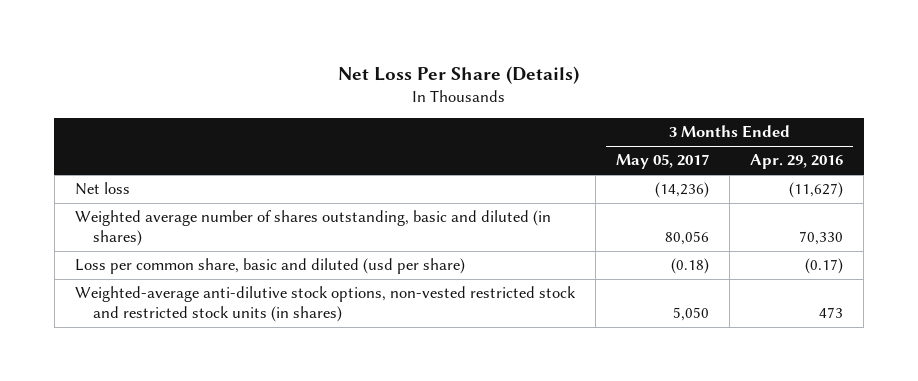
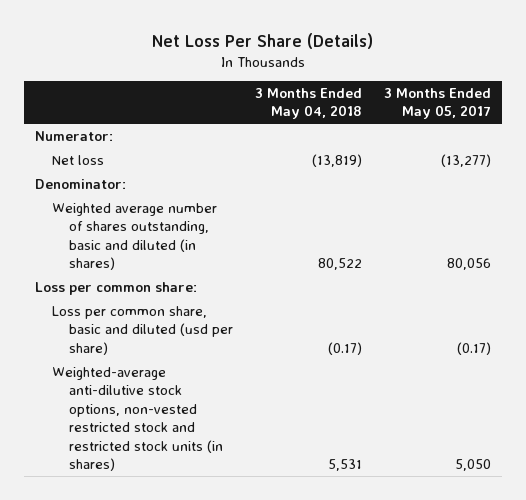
- | 3 Months Ended May 05, 2017 | 3 Months Ended Apr. 29, 2016
+ | 3 Months Ended May 04, 2018 | 3 Months Ended May 05, 2017
- Net loss | (14,236) | (11,627)
+ Numerator:
+ Net loss | (13,819) | (13,277)
+ Denominator:
- Loss per common share, basic and diluted (usd per share) | (0.18) | (0.17)
+ Loss per common share:
+ Loss per common share, basic and diluted (usd per share) | (0.17) | (0.17)

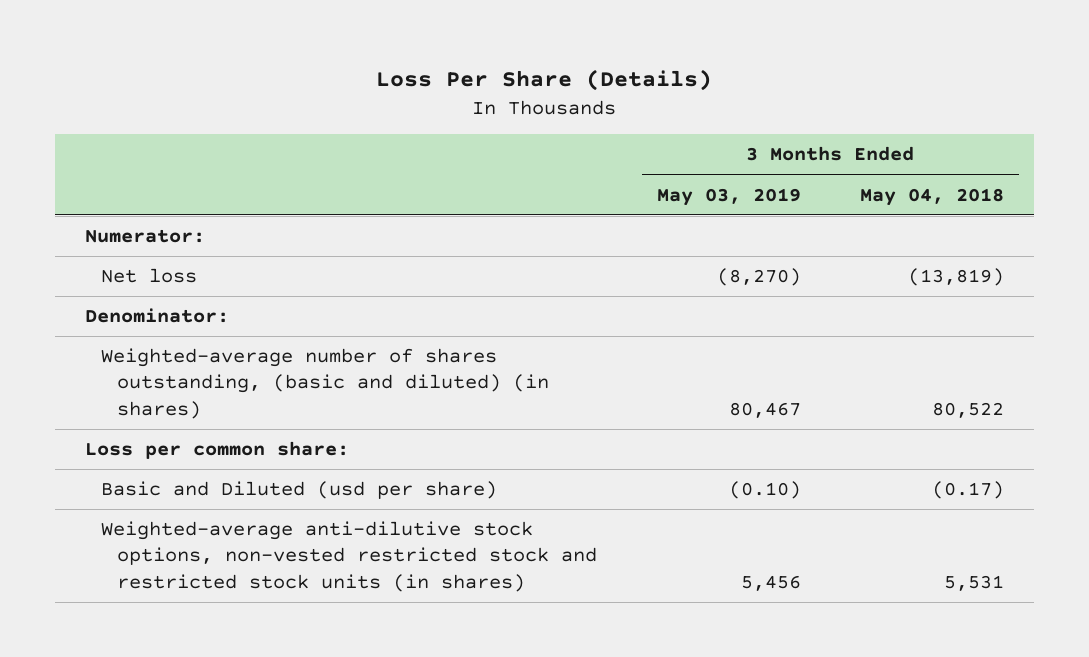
- Net Loss Per Share (Details)
+ Loss Per Share (Details)
- | 3 Months Ended May 04, 2018 | 3 Months Ended May 05, 2017
+ | 3 Months Ended May 03, 2019 | 3 Months Ended May 04, 2018
- Weighted average number of shares outstanding, basic and diluted (in shares) | 80,522 | 80,056
+ Weighted-average number of shares outstanding, (basic and diluted) (in shares) | 80,467 | 80,522
- Loss per common share, basic and diluted (usd per share) | (0.17) | (0.17)
+ Basic and Diluted (usd per share) | (0.10) | (0.17)

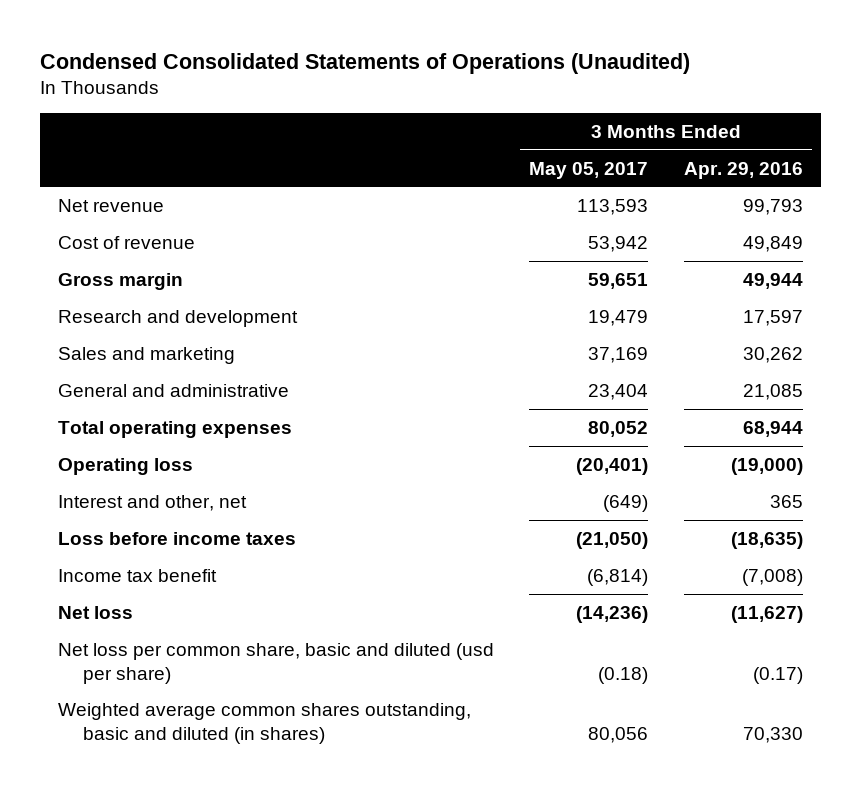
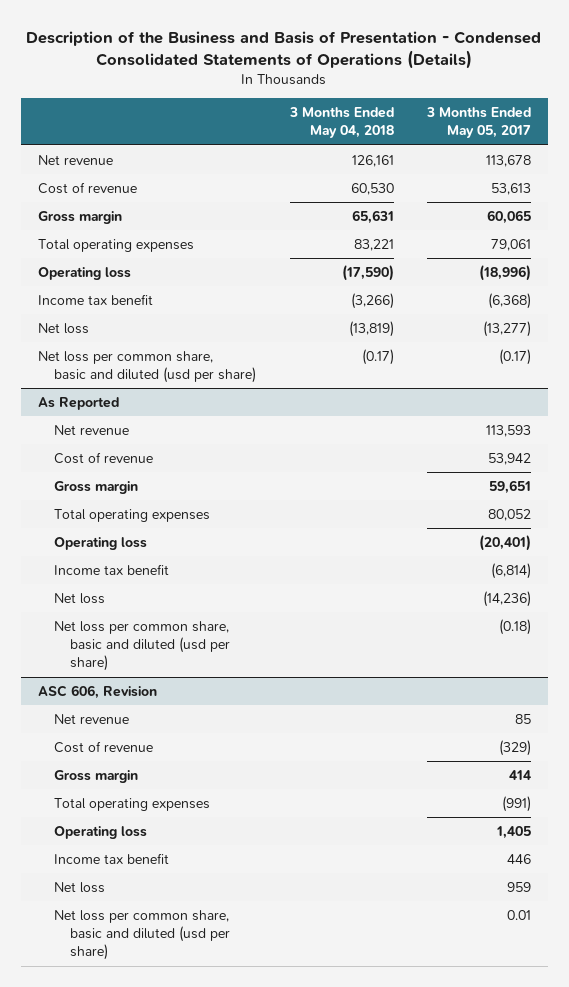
- Condensed Consolidated Statements of Operations (Unaudited)
+ Description of the Business and Basis of Presentation - Condensed Consolidated Statements of Operations (Details)
- | 3 Months Ended May 05, 2017 | 3 Months Ended Apr. 29, 2016
+ | 3 Months Ended May 04, 2018 | 3 Months Ended May 05, 2017
+ Net revenue | 126,161 | 113,678
+ Cost of revenue | 60,530 | 53,613
+ Gross margin | 65,631 | 60,065
+ Total operating expenses | 83,221 | 79,061
+ Operating loss | (17,590) | (18,996)
+ Income tax benefit | (3,266) | (6,368)
+ Net loss | (13,819) | (13,277)
+ Net loss per common share, basic and diluted (usd per share) | (0.17) | (0.17)
+ As Reported
- Research and development | 19,479 | 17,597
- Sales and marketing | 37,169 | 30,262
- General and administrative | 23,404 | 21,085
- Interest and other, net | (649) | 365
- Loss before income taxes | (21,050) | (18,635)
- Weighted average common shares outstanding, basic and diluted (in shares) | 80,056 | 70,330
+ ASC 606, Revision
+ Net revenue | | 85
+ Cost of revenue | | (329)
+ Gross margin | | 414
+ Total operating expenses | | (991)
+ Operating loss | | 1,405
+ Income tax benefit | | 446
+ Net loss | | 959
+ Net loss per common share, basic and diluted (usd per share) | | 0.01

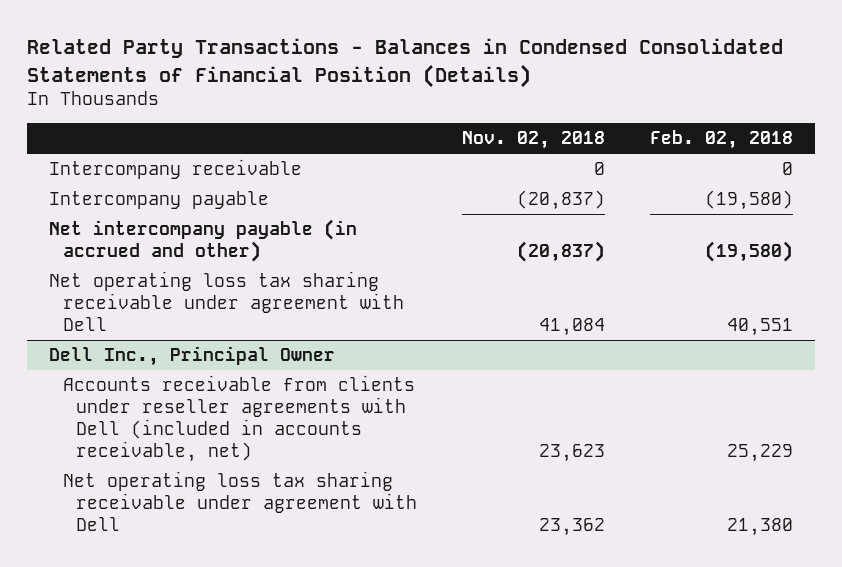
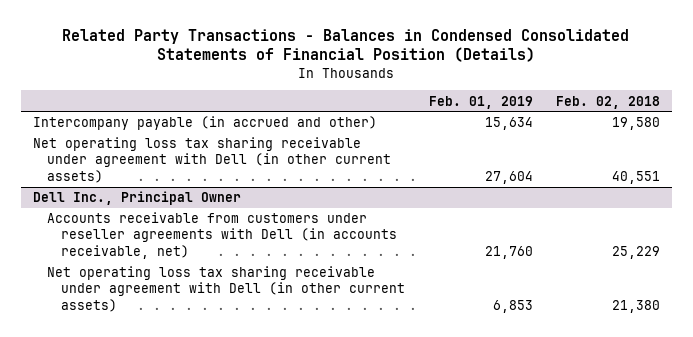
- | Nov. 02, 2018 | Feb. 02, 2018
+ | Feb. 01, 2019 | Feb. 02, 2018
- Intercompany receivable | 0 | 0
- Intercompany payable | (20,837) | (19,580)
- Net intercompany payable (in accrued and other) | (20,837) | (19,580)
- Net operating loss tax sharing receivable under agreement with Dell | 41,084 | 40,551
+ Intercompany payable (in accrued and other) | 15,634 | 19,580
+ Net operating loss tax sharing receivable under agreement with Dell (in other current assets) | 27,604 | 40,551
@ Dell Inc., Principal Owner
- Accounts receivable from clients under reseller agreements with Dell (included in accounts receivable, net) | 23,623 | 25,229
- Net operating loss tax sharing receivable under agreement with Dell | 23,362 | 21,380
+ Accounts receivable from customers under reseller agreements with Dell (in accounts receivable, net) | 21,760 | 25,229
+ Net operating loss tax sharing receivable under agreement with Dell (in other current assets) | 6,853 | 21,380

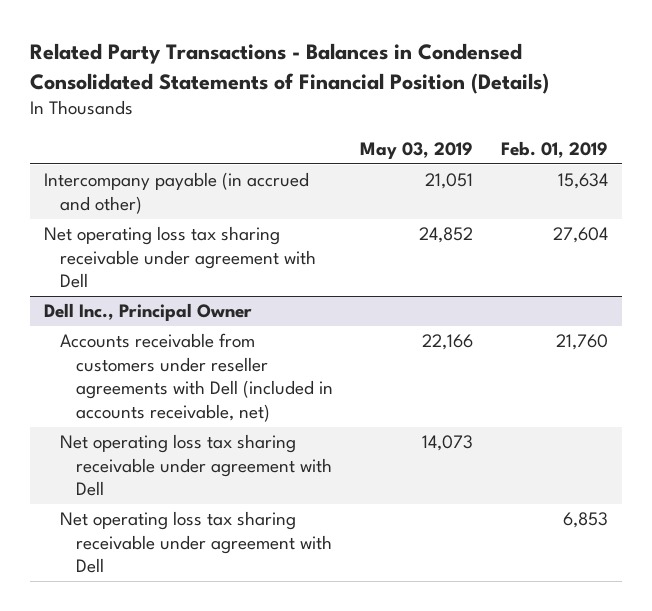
- | Feb. 01, 2019 | Feb. 02, 2018
+ | May 03, 2019 | Feb. 01, 2019
- Net operating loss tax sharing receivable under agreement with Dell (in other current assets) | 27,604 | 40,551
+ Net operating loss tax sharing receivable under agreement with Dell | 24,852 | 27,604
@ Dell Inc., Principal Owner
- Accounts receivable from customers under reseller agreements with Dell (in accounts receivable, net) | 21,760 | 25,229
- Net operating loss tax sharing receivable under agreement with Dell (in other current assets) | 6,853 | 21,380
+ Accounts receivable from customers under reseller agreements with Dell (included in accounts receivable, net) | 22,166 | 21,760
+ Net operating loss tax sharing receivable under agreement with Dell | 14,073 |
+ Net operating loss tax sharing receivable under agreement with Dell | | 6,853

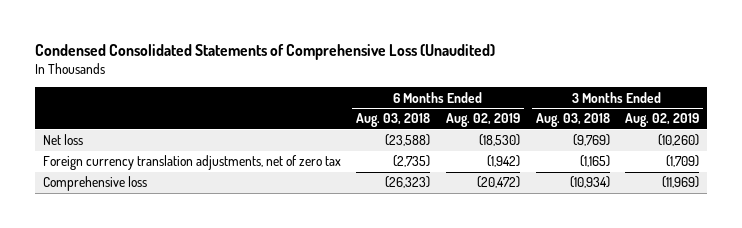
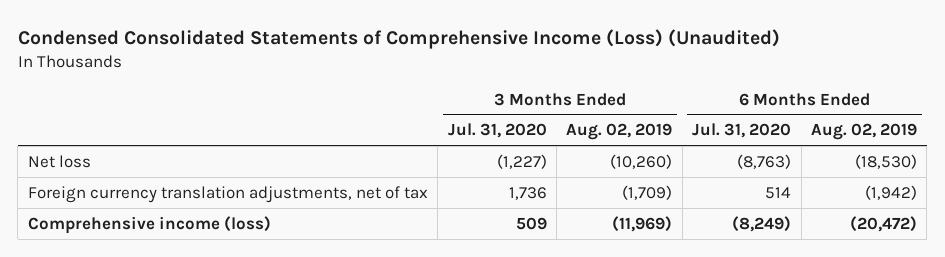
- Condensed Consolidated Statements of Comprehensive Loss (Unaudited)
+ Condensed Consolidated Statements of Comprehensive Income (Loss) (Unaudited)
- | 6 Months Ended Aug. 03, 2018 | 6 Months Ended Aug. 02, 2019 | 3 Months Ended Aug. 03, 2018 | 3 Months Ended Aug. 02, 2019
+ | 3 Months Ended Jul. 31, 2020 | 3 Months Ended Aug. 02, 2019 | 6 Months Ended Jul. 31, 2020 | 6 Months Ended Aug. 02, 2019
- Foreign currency translation adjustments, net of zero tax | (2,735) | (1,942) | (1,165) | (1,709)
- Comprehensive loss | (26,323) | (20,472) | (10,934) | (11,969)
+ Foreign currency translation adjustments, net of tax | 1,736 | (1,709) | 514 | (1,942)
+ Comprehensive income (loss) | 509 | (11,969) | (8,249) | (20,472)

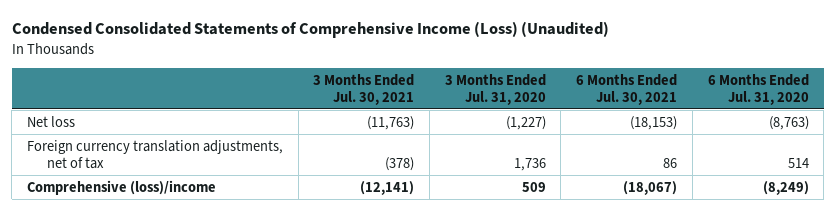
- | 3 Months Ended Jul. 31, 2020 | 3 Months Ended Aug. 02, 2019 | 6 Months Ended Jul. 31, 2020 | 6 Months Ended Aug. 02, 2019
+ | 3 Months Ended Jul. 30, 2021 | 3 Months Ended Jul. 31, 2020 | 6 Months Ended Jul. 30, 2021 | 6 Months Ended Jul. 31, 2020
- Comprehensive income (loss) | 509 | (11,969) | (8,249) | (20,472)
+ Comprehensive (loss)/income | (12,141) | 509 | (18,067) | (8,249)

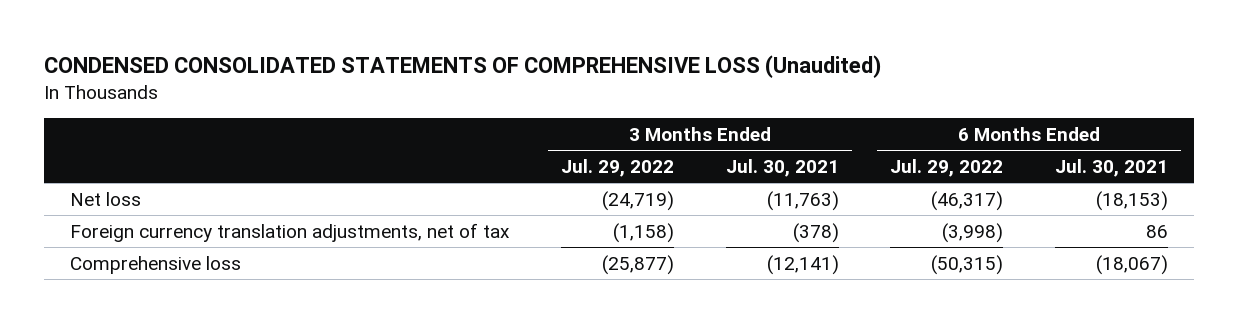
- Condensed Consolidated Statements of Comprehensive Income (Loss) (Unaudited)
+ CONDENSED CONSOLIDATED STATEMENTS OF COMPREHENSIVE LOSS (Unaudited)
- | 3 Months Ended Jul. 30, 2021 | 3 Months Ended Jul. 31, 2020 | 6 Months Ended Jul. 30, 2021 | 6 Months Ended Jul. 31, 2020
+ | 3 Months Ended Jul. 29, 2022 | 3 Months Ended Jul. 30, 2021 | 6 Months Ended Jul. 29, 2022 | 6 Months Ended Jul. 30, 2021
- Comprehensive (loss)/income | (12,141) | 509 | (18,067) | (8,249)
+ Comprehensive loss | (25,877) | (12,141) | (50,315) | (18,067)

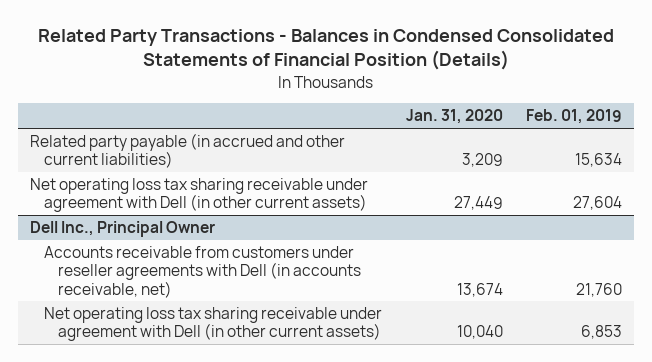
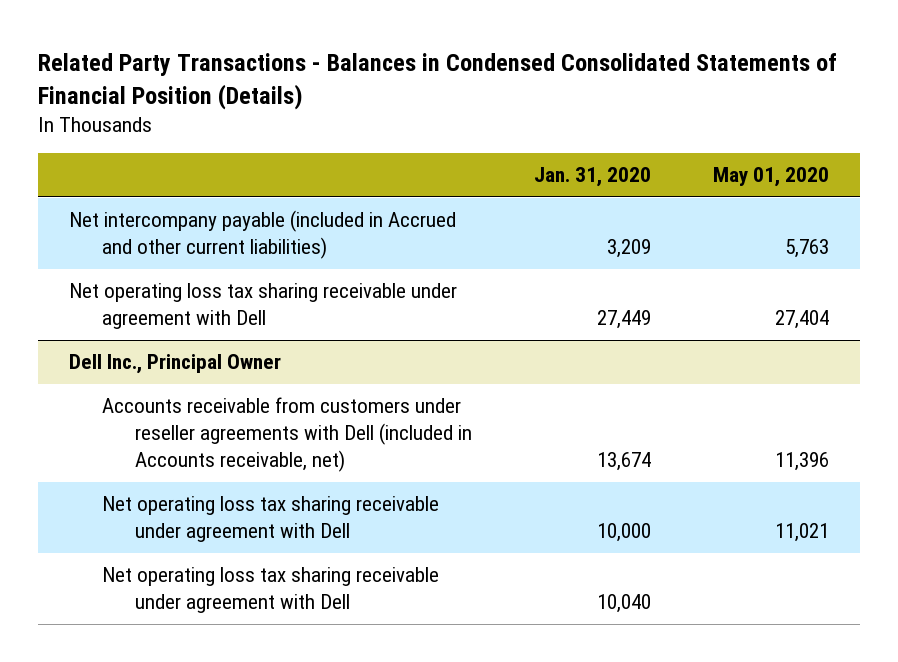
- | Jan. 31, 2020 | Feb. 01, 2019
+ | Jan. 31, 2020 | May 01, 2020
- Related party payable (in accrued and other current liabilities) | 3,209 | 15,634
- Net operating loss tax sharing receivable under agreement with Dell (in other current assets) | 27,449 | 27,604
+ Net intercompany payable (included in Accrued and other current liabilities) | 3,209 | 5,763
+ Net operating loss tax sharing receivable under agreement with Dell | 27,449 | 27,404
@ Dell Inc., Principal Owner
- Accounts receivable from customers under reseller agreements with Dell (in accounts receivable, net) | 13,674 | 21,760
- Net operating loss tax sharing receivable under agreement with Dell (in other current assets) | 10,040 | 6,853
+ Accounts receivable from customers under reseller agreements with Dell (included in Accounts receivable, net) | 13,674 | 11,396
+ Net operating loss tax sharing receivable under agreement with Dell | 10,000 | 11,021
+ Net operating loss tax sharing receivable under agreement with Dell | 10,040 |

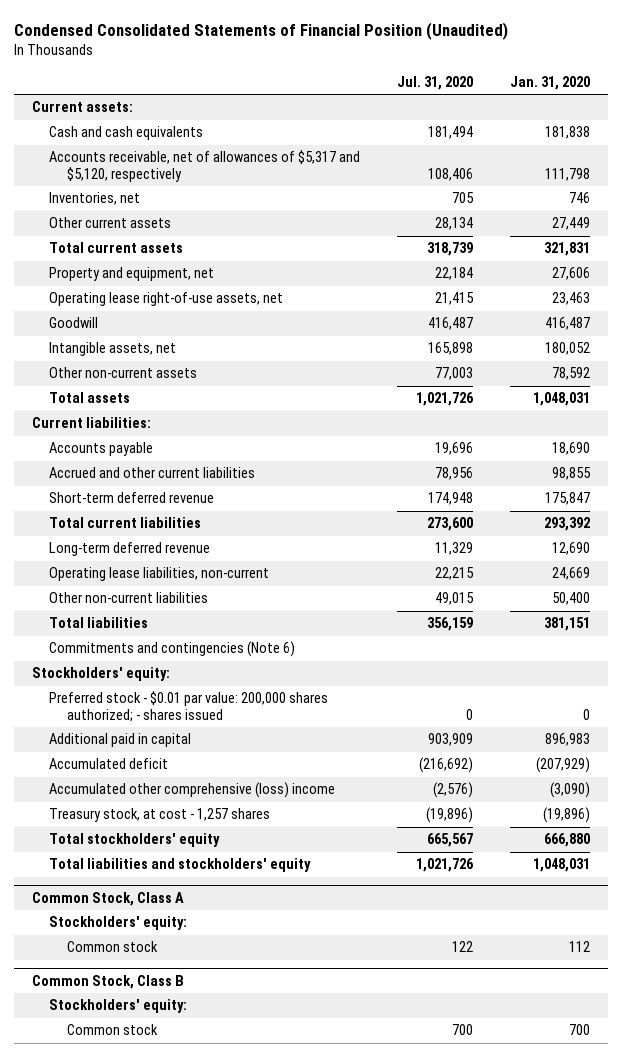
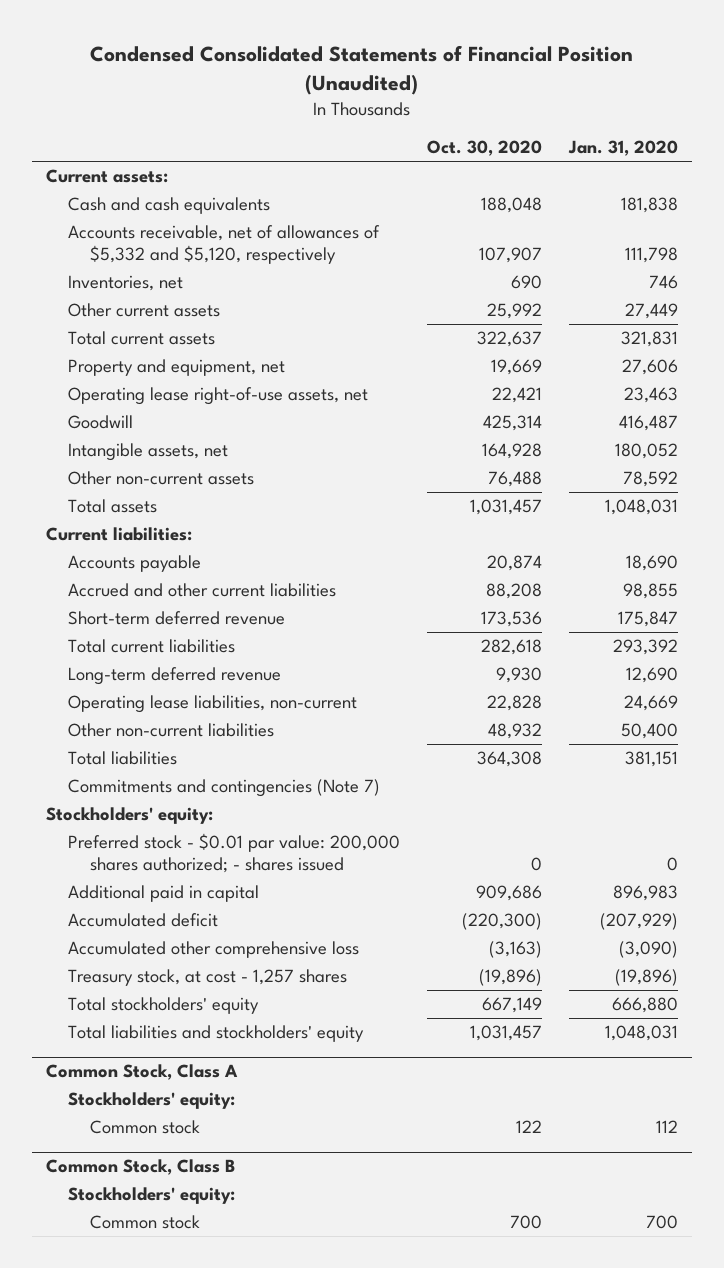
- | Jul. 31, 2020 | Jan. 31, 2020
+ | Oct. 30, 2020 | Jan. 31, 2020
- Accounts receivable, net of allowances of $5,317 and $5,120, respectively | 108,406 | 111,798
+ Accounts receivable, net of allowances of $5,332 and $5,120, respectively | 107,907 | 111,798
- Commitments and contingencies (Note 6)
+ Commitments and contingencies (Note 7)
- Accumulated other comprehensive (loss) income | (2,576) | (3,090)
+ Accumulated other comprehensive loss | (3,163) | (3,090)

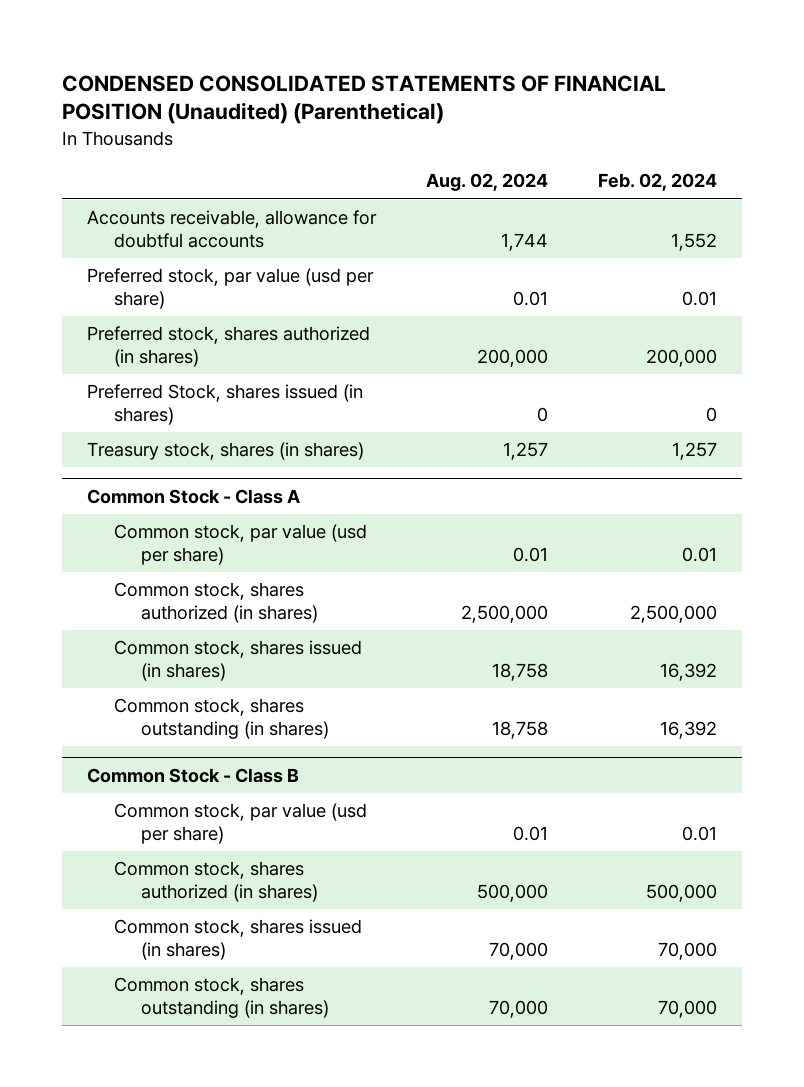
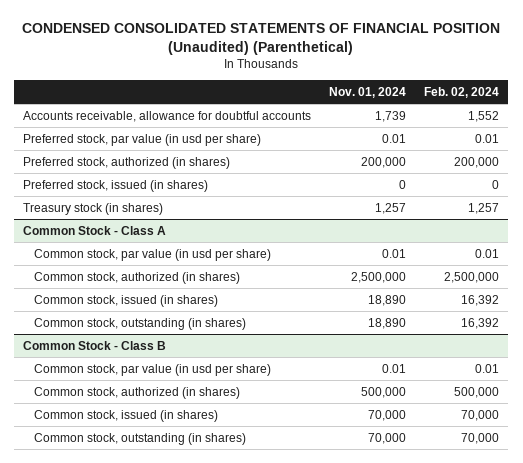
- | Aug. 02, 2024 | Feb. 02, 2024
+ | Nov. 01, 2024 | Feb. 02, 2024
- Preferred stock, par value (usd per share) | 0.01 | 0.01
- Preferred stock, shares authorized (in shares) | 200,000 | 200,000
- Preferred Stock, shares issued (in shares) | 0 | 0
- Treasury stock, shares (in shares) | 1,257 | 1,257
+ Preferred stock, par value (in usd per share) | 0.01 | 0.01
+ Preferred stock, authorized (in shares) | 200,000 | 200,000
+ Preferred stock, issued (in shares) | 0 | 0
+ Treasury stock (in shares) | 1,257 | 1,257
@ Common Stock - Class A
- Common stock, par value (usd per share) | 0.01 | 0.01
- Common stock, shares authorized (in shares) | 2,500,000 | 2,500,000
- Common stock, shares issued (in shares) | 18,758 | 16,392
- Common stock, shares outstanding (in shares) | 18,758 | 16,392
+ Common stock, par value (in usd per share) | 0.01 | 0.01
+ Common stock, authorized (in shares) | 2,500,000 | 2,500,000
+ Common stock, issued (in shares) | 18,890 | 16,392
+ Common stock, outstanding (in shares) | 18,890 | 16,392
@ Common Stock - Class B
- Common stock, par value (usd per share) | 0.01 | 0.01
- Common stock, shares authorized (in shares) | 500,000 | 500,000
- Common stock, shares issued (in shares) | 70,000 | 70,000
- Common stock, shares outstanding (in shares) | 70,000 | 70,000
+ Common stock, par value (in usd per share) | 0.01 | 0.01
+ Common stock, authorized (in shares) | 500,000 | 500,000
+ Common stock, issued (in shares) | 70,000 | 70,000
+ Common stock, outstanding (in shares) | 70,000 | 70,000

